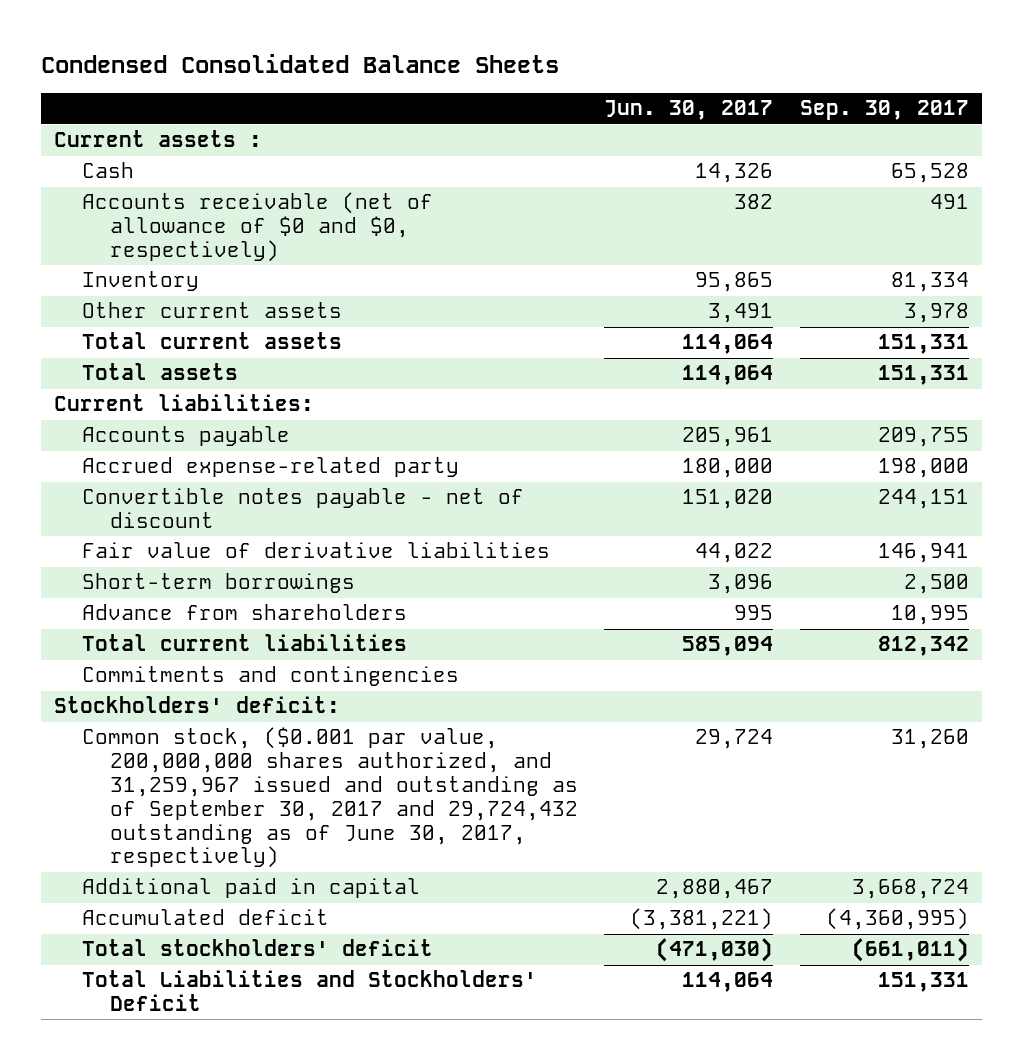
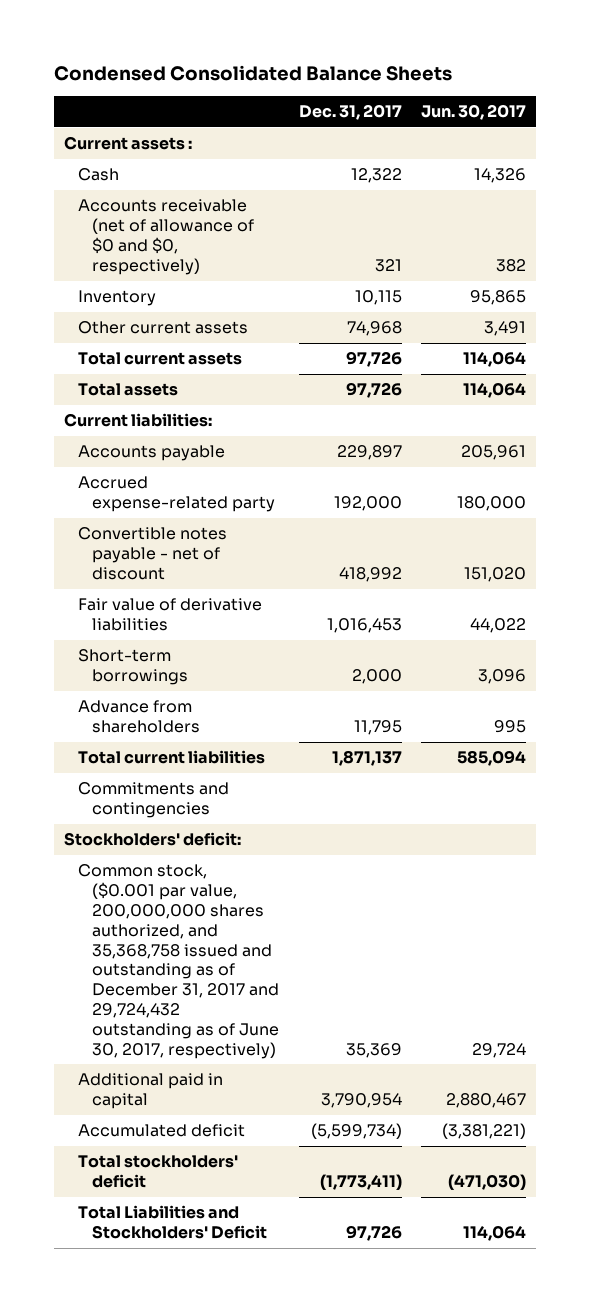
- | Jun. 30, 2017 | Sep. 30, 2017
+ | Dec. 31, 2017 | Jun. 30, 2017
- Common stock, ($0.001 par value, 200,000,000 shares authorized, and 31,259,967 issued and outstanding as of September 30, 2017 and 29,724,432 outstanding as of June 30, 2017, respectively) | 29,724 | 31,260
+ Common stock, ($0.001 par value, 200,000,000 shares authorized, and 35,368,758 issued and outstanding as of December 31, 2017 and 29,724,432 outstanding as of June 30, 2017, respectively) | 35,369 | 29,724

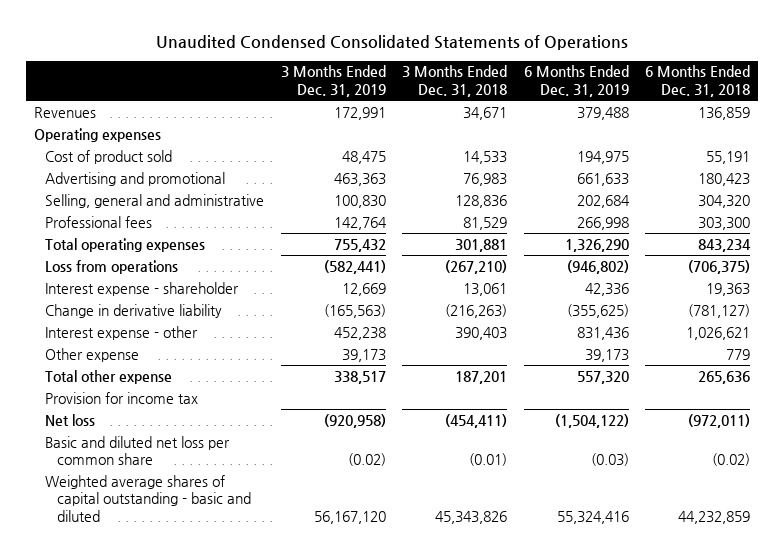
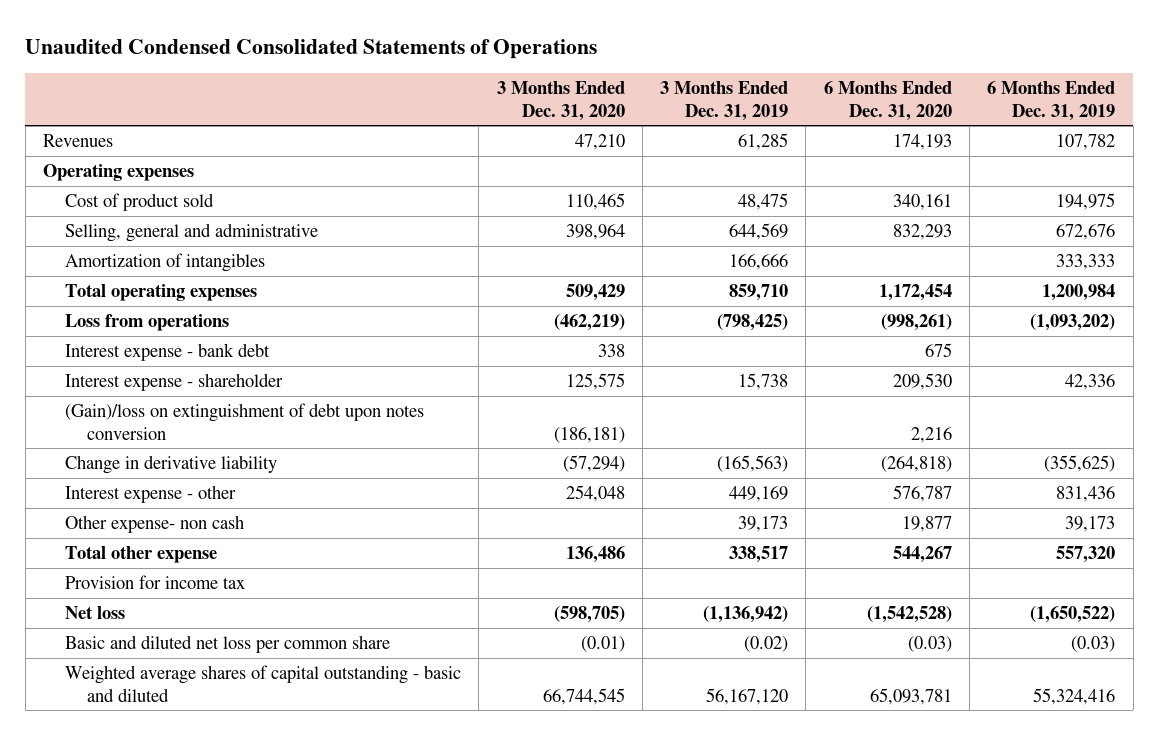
- | 3 Months Ended Dec. 31, 2019 | 3 Months Ended Dec. 31, 2018 | 6 Months Ended Dec. 31, 2019 | 6 Months Ended Dec. 31, 2018
+ | 3 Months Ended Dec. 31, 2020 | 3 Months Ended Dec. 31, 2019 | 6 Months Ended Dec. 31, 2020 | 6 Months Ended Dec. 31, 2019
- Revenues | 172,991 | 34,671 | 379,488 | 136,859
+ Revenues | 47,210 | 61,285 | 174,193 | 107,782
- Advertising and promotional | 463,363 | 76,983 | 661,633 | 180,423
- Selling, general and administrative | 100,830 | 128,836 | 202,684 | 304,320
- Professional fees | 142,764 | 81,529 | 266,998 | 303,300
- Total operating expenses | 755,432 | 301,881 | 1,326,290 | 843,234
- Loss from operations | (582,441) | (267,210) | (946,802) | (706,375)
- Interest expense - shareholder | 12,669 | 13,061 | 42,336 | 19,363
+ Selling, general and administrative | 398,964 | 644,569 | 832,293 | 672,676
+ Amortization of intangibles | | 166,666 | | 333,333
+ Total operating expenses | 509,429 | 859,710 | 1,172,454 | 1,200,984
+ Loss from operations | (462,219) | (798,425) | (998,261) | (1,093,202)
+ Interest expense - bank debt | 338 | | 675 |
+ Interest expense - shareholder | 125,575 | 15,738 | 209,530 | 42,336
+ (Gain)/loss on extinguishment of debt upon notes conversion | (186,181) | | 2,216 |
- Interest expense - other | 452,238 | 390,403 | 831,436 | 1,026,621
- Other expense | 39,173 | | 39,173 | 779
+ Interest expense - other | 254,048 | 449,169 | 576,787 | 831,436
+ Other expense- non cash | | 39,173 | 19,877 | 39,173
- Net loss | (920,958) | (454,411) | (1,504,122) | (972,011)
+ Net loss | (598,705) | (1,136,942) | (1,542,528) | (1,650,522)

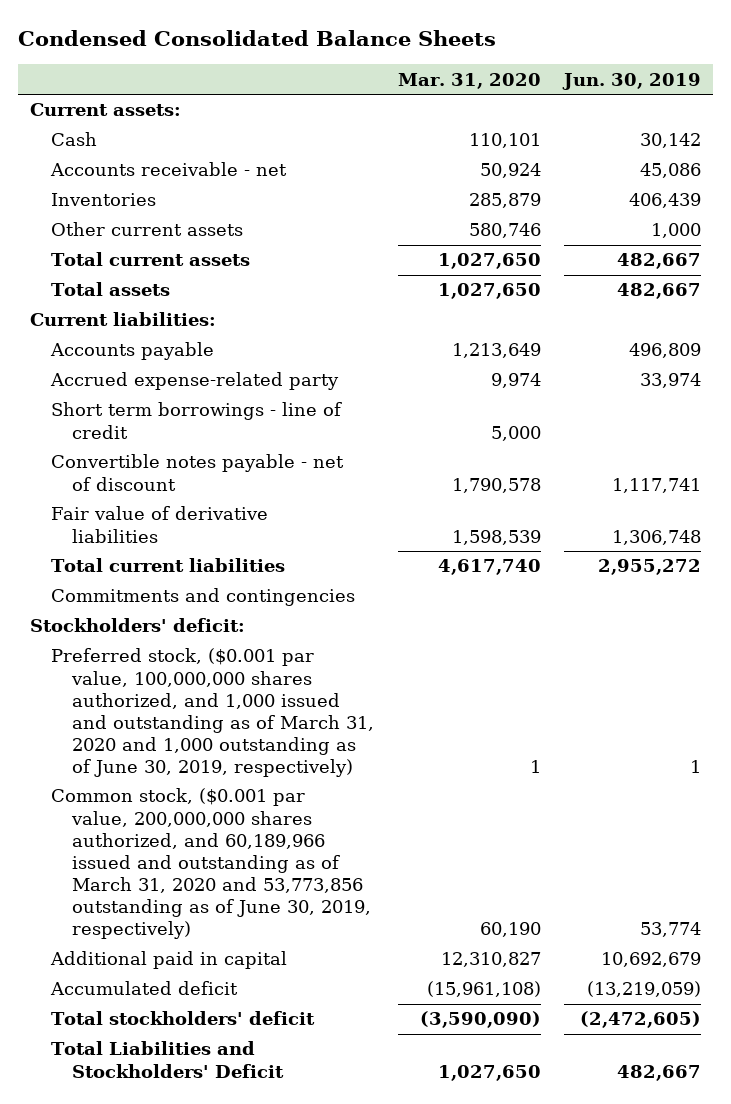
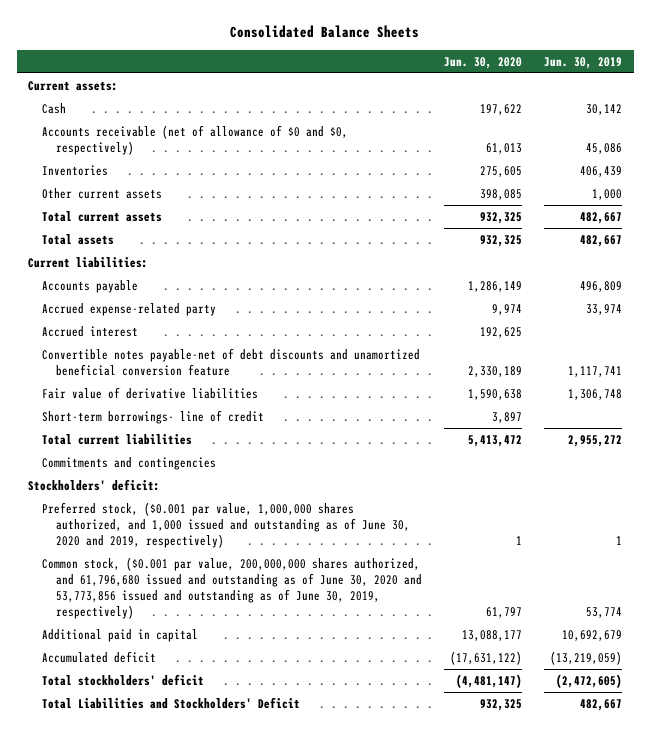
- Condensed Consolidated Balance Sheets
+ Consolidated Balance Sheets
- | Mar. 31, 2020 | Jun. 30, 2019
+ | Jun. 30, 2020 | Jun. 30, 2019
- Accounts receivable - net | 50,924 | 45,086
+ Accounts receivable (net of allowance of $0 and $0, respectively) | 61,013 | 45,086
- Short term borrowings - line of credit | 5,000 |
- Convertible notes payable - net of discount | 1,790,578 | 1,117,741
+ Accrued interest | 192,625 |
+ Convertible notes payable-net of debt discounts and unamortized beneficial conversion feature | 2,330,189 | 1,117,741
+ Short-term borrowings- line of credit | 3,897 |
- Preferred stock, ($0.001 par value, 100,000,000 shares authorized, and 1,000 issued and outstanding as of March 31, 2020 and 1,000 outstanding as of June 30, 2019, respectively) | 1 | 1
- Common stock, ($0.001 par value, 200,000,000 shares authorized, and 60,189,966 issued and outstanding as of March 31, 2020 and 53,773,856 outstanding as of June 30, 2019, respectively) | 60,190 | 53,774
+ Preferred stock, ($0.001 par value, 1,000,000 shares authorized, and 1,000 issued and outstanding as of June 30, 2020 and 2019, respectively) | 1 | 1
+ Common stock, ($0.001 par value, 200,000,000 shares authorized, and 61,796,680 issued and outstanding as of June 30, 2020 and 53,773,856 issued and outstanding as of June 30, 2019, respectively) | 61,797 | 53,774

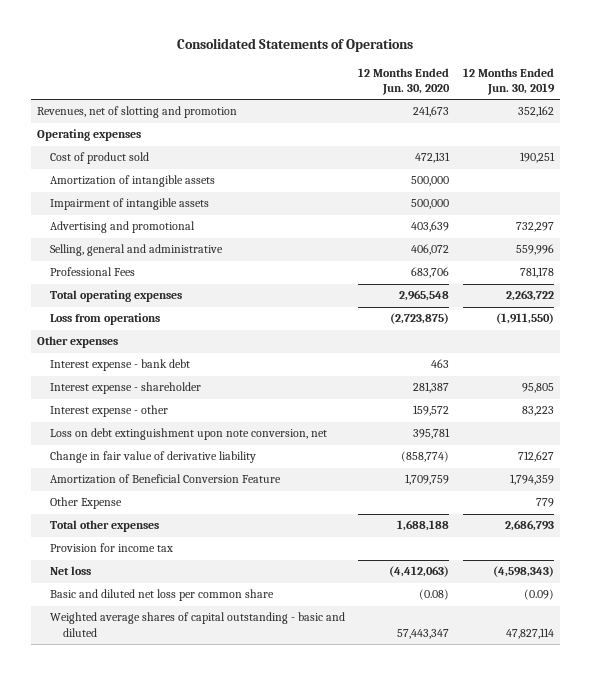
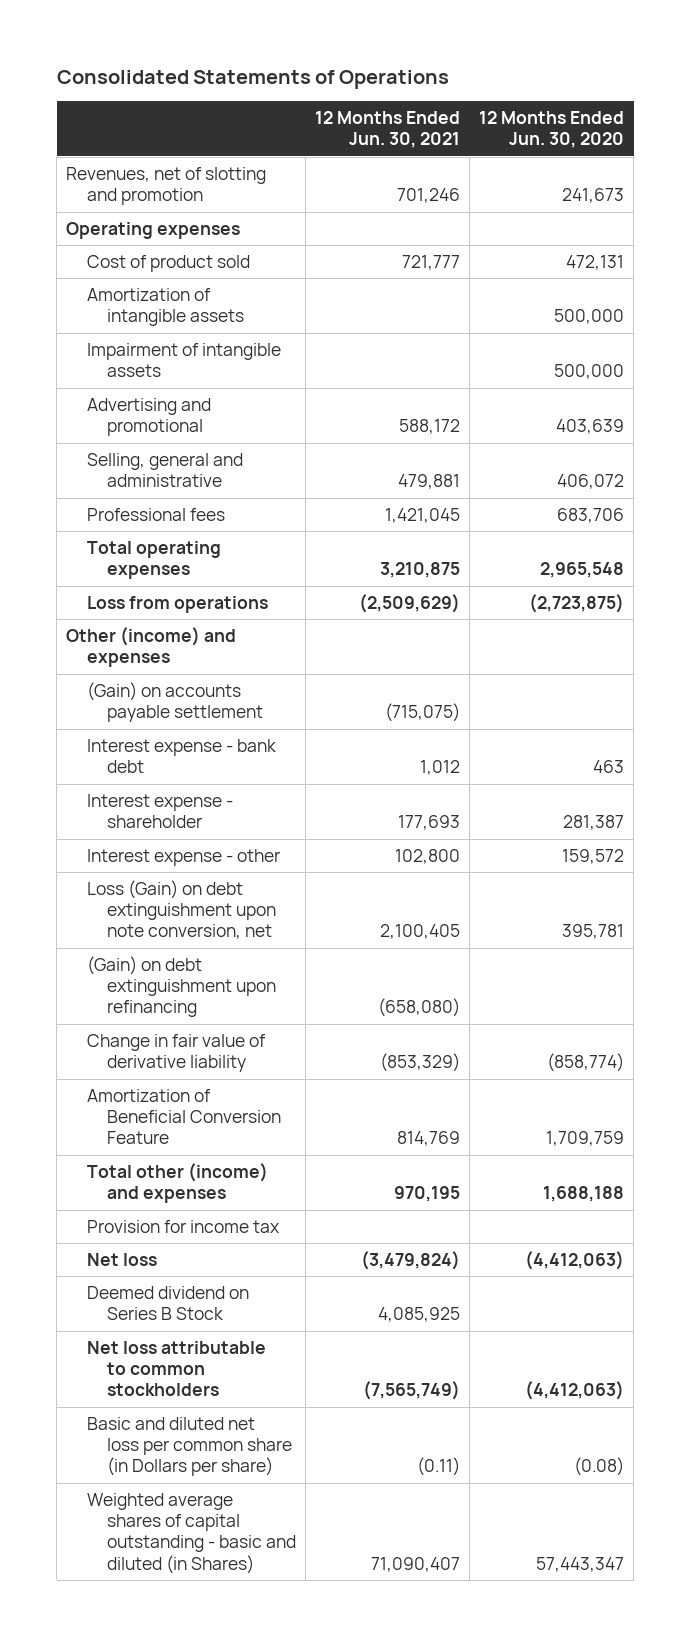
- | 12 Months Ended Jun. 30, 2020 | 12 Months Ended Jun. 30, 2019
+ | 12 Months Ended Jun. 30, 2021 | 12 Months Ended Jun. 30, 2020
- Professional Fees | 683,706 | 781,178
+ Professional fees | 1,421,045 | 683,706
- Other expenses
+ Other (income) and expenses
+ (Gain) on accounts payable settlement | (715,075) |
- Loss on debt extinguishment upon note conversion, net | 395,781 |
+ Loss (Gain) on debt extinguishment upon note conversion, net | 2,100,405 | 395,781
+ (Gain) on debt extinguishment upon refinancing | (658,080) |
- Other Expense | | 779
- Total other expenses | 1,688,188 | 2,686,793
+ Total other (income) and expenses | 970,195 | 1,688,188
- Basic and diluted net loss per common share | (0.08) | (0.09)
- Weighted average shares of capital outstanding - basic and diluted | 57,443,347 | 47,827,114
+ Deemed dividend on Series B Stock | 4,085,925 |
+ Net loss attributable to common stockholders | (7,565,749) | (4,412,063)
+ Basic and diluted net loss per common share (in Dollars per share) | (0.11) | (0.08)
+ Weighted average shares of capital outstanding - basic and diluted (in Shares) | 71,090,407 | 57,443,347

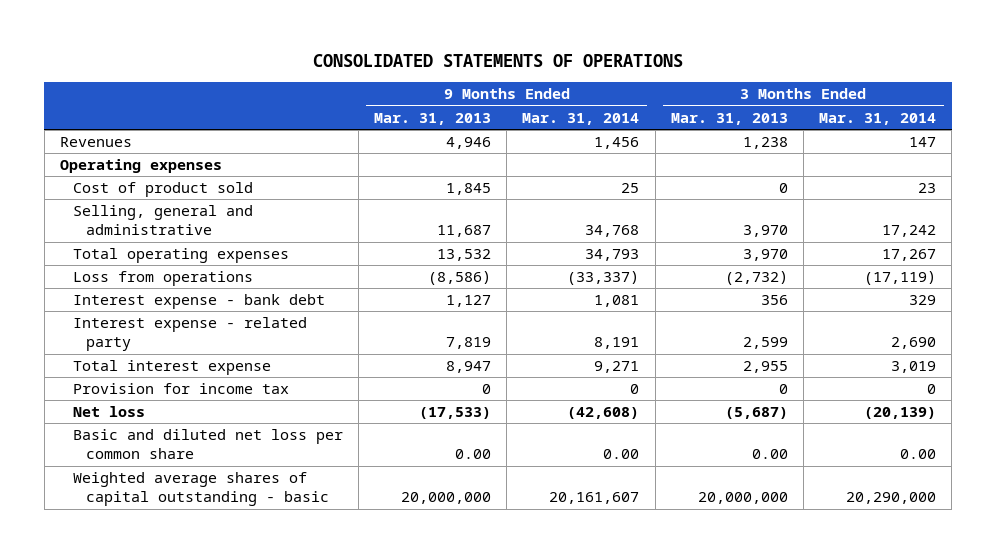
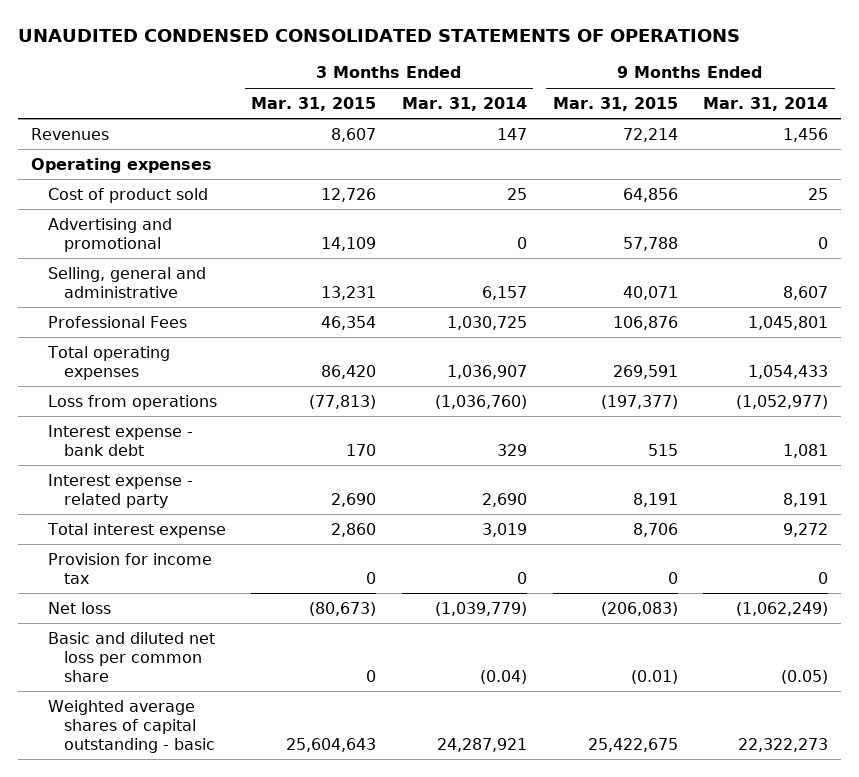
- CONSOLIDATED STATEMENTS OF OPERATIONS
+ UNAUDITED CONDENSED CONSOLIDATED STATEMENTS OF OPERATIONS
- | 9 Months Ended Mar. 31, 2013 | 9 Months Ended Mar. 31, 2014 | 3 Months Ended Mar. 31, 2013 | 3 Months Ended Mar. 31, 2014
+ | 3 Months Ended Mar. 31, 2015 | 3 Months Ended Mar. 31, 2014 | 9 Months Ended Mar. 31, 2015 | 9 Months Ended Mar. 31, 2014
- Cost of product sold | 1,845 | 25 | 0 | 23
- Selling, general and administrative | 11,687 | 34,768 | 3,970 | 17,242
- Total operating expenses | 13,532 | 34,793 | 3,970 | 17,267
- Loss from operations | (8,586) | (33,337) | (2,732) | (17,119)
+ Cost of product sold | 12,726 | 25 | 64,856 | 25
+ Advertising and promotional | 14,109 | 0 | 57,788 | 0
+ Selling, general and administrative | 13,231 | 6,157 | 40,071 | 8,607
+ Professional Fees | 46,354 | 1,030,725 | 106,876 | 1,045,801
+ Total operating expenses | 86,420 | 1,036,907 | 269,591 | 1,054,433
+ Loss from operations | (77,813) | (1,036,760) | (197,377) | (1,052,977)
- Total interest expense | 8,947 | 9,271 | 2,955 | 3,019
+ Total interest expense | 2,860 | 3,019 | 8,706 | 9,272
- Net loss | (17,533) | (42,608) | (5,687) | (20,139)
- Basic and diluted net loss per common share | 0.00 | 0.00 | 0.00 | 0.00
- Weighted average shares of capital outstanding - basic | 20,000,000 | 20,161,607 | 20,000,000 | 20,290,000
+ Net loss | (80,673) | (1,039,779) | (206,083) | (1,062,249)
+ Basic and diluted net loss per common share | 0 | (0.04) | (0.01) | (0.05)
+ Weighted average shares of capital outstanding - basic | 25,604,643 | 24,287,921 | 25,422,675 | 22,322,273

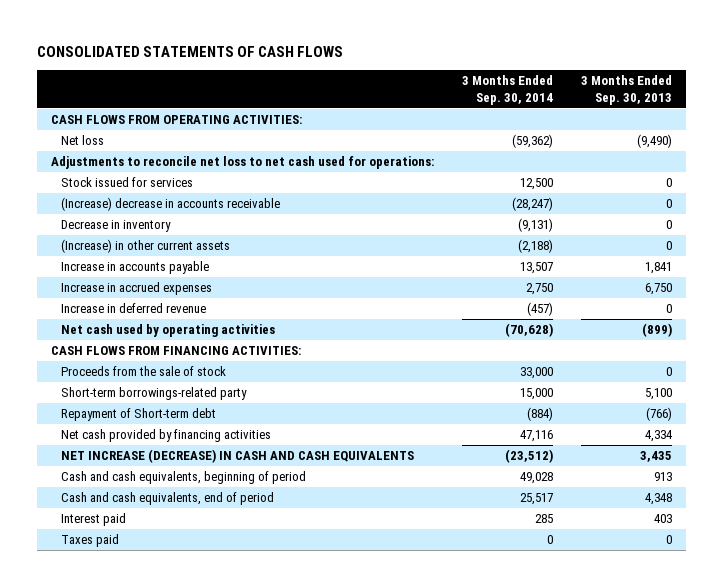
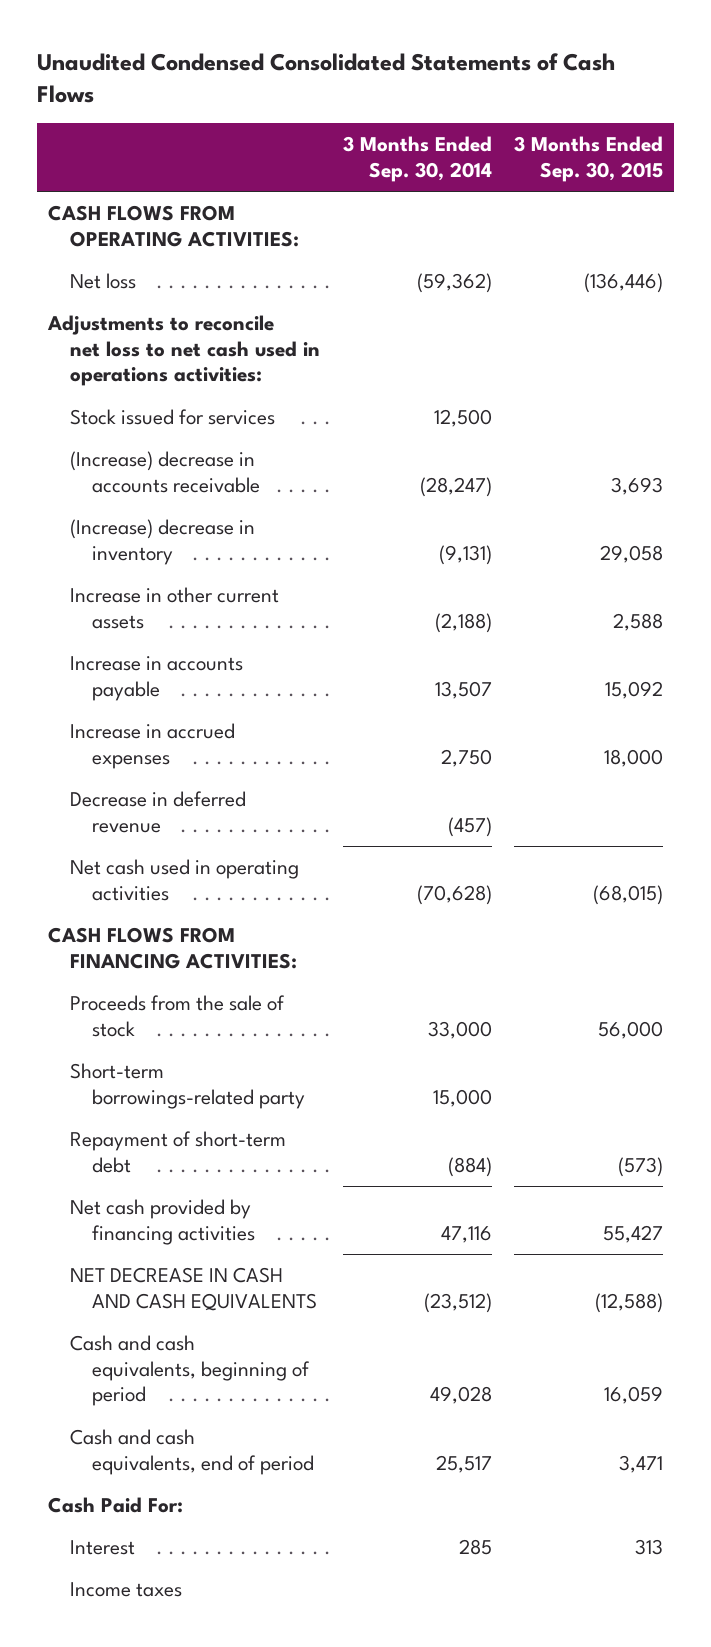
- CONSOLIDATED STATEMENTS OF CASH FLOWS
+ Unaudited Condensed Consolidated Statements of Cash Flows
- | 3 Months Ended Sep. 30, 2014 | 3 Months Ended Sep. 30, 2013
+ | 3 Months Ended Sep. 30, 2014 | 3 Months Ended Sep. 30, 2015
- Adjustments to reconcile net loss to net cash used for operations:
+ Adjustments to reconcile net loss to net cash used in operations activities:
- Decrease in inventory | (9,131) | 0
- (Increase) in other current assets | (2,188) | 0
+ (Increase) decrease in inventory | (9,131) | 29,058
+ Increase in other current assets | (2,188) | 2,588
- Increase in deferred revenue | (457) | 0
- Net cash used by operating activities | (70,628) | (899)
+ Decrease in deferred revenue | (457) |
+ Net cash used in operating activities | (70,628) | (68,015)
- Repayment of Short-term debt | (884) | (766)
+ Repayment of short-term debt | (884) | (573)
- NET INCREASE (DECREASE) IN CASH AND CASH EQUIVALENTS | (23,512) | 3,435
+ NET DECREASE IN CASH AND CASH EQUIVALENTS | (23,512) | (12,588)
- Interest paid | 285 | 403
- Taxes paid | 0 | 0
+ Cash Paid For:
+ Interest | 285 | 313
+ Income taxes

